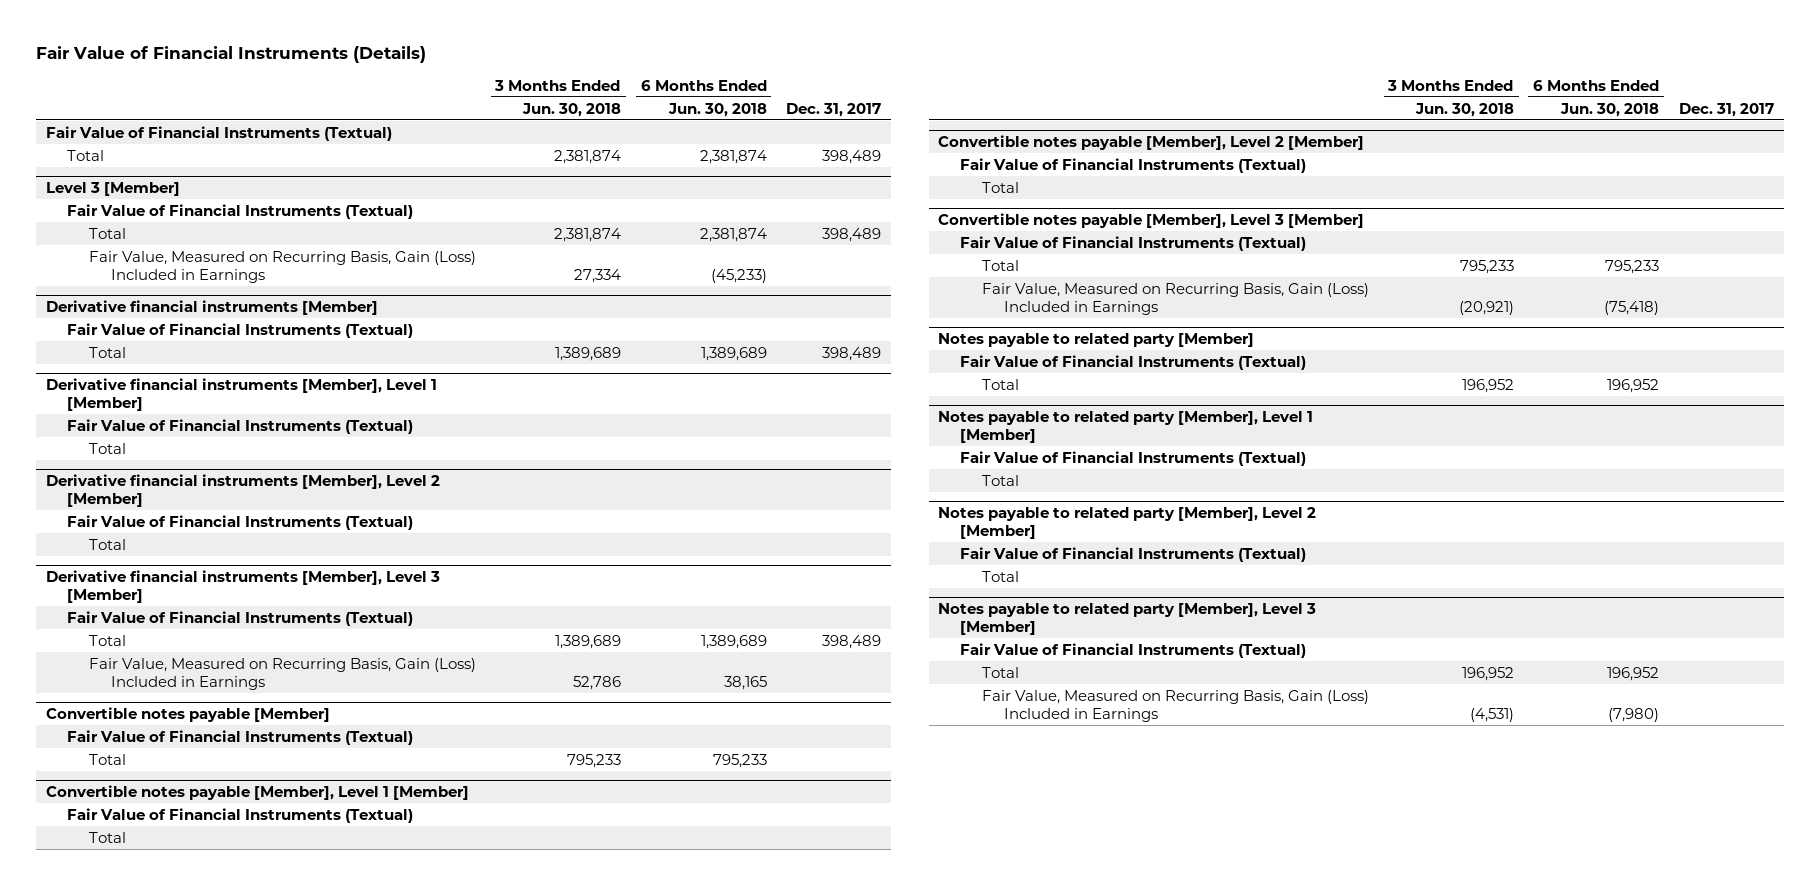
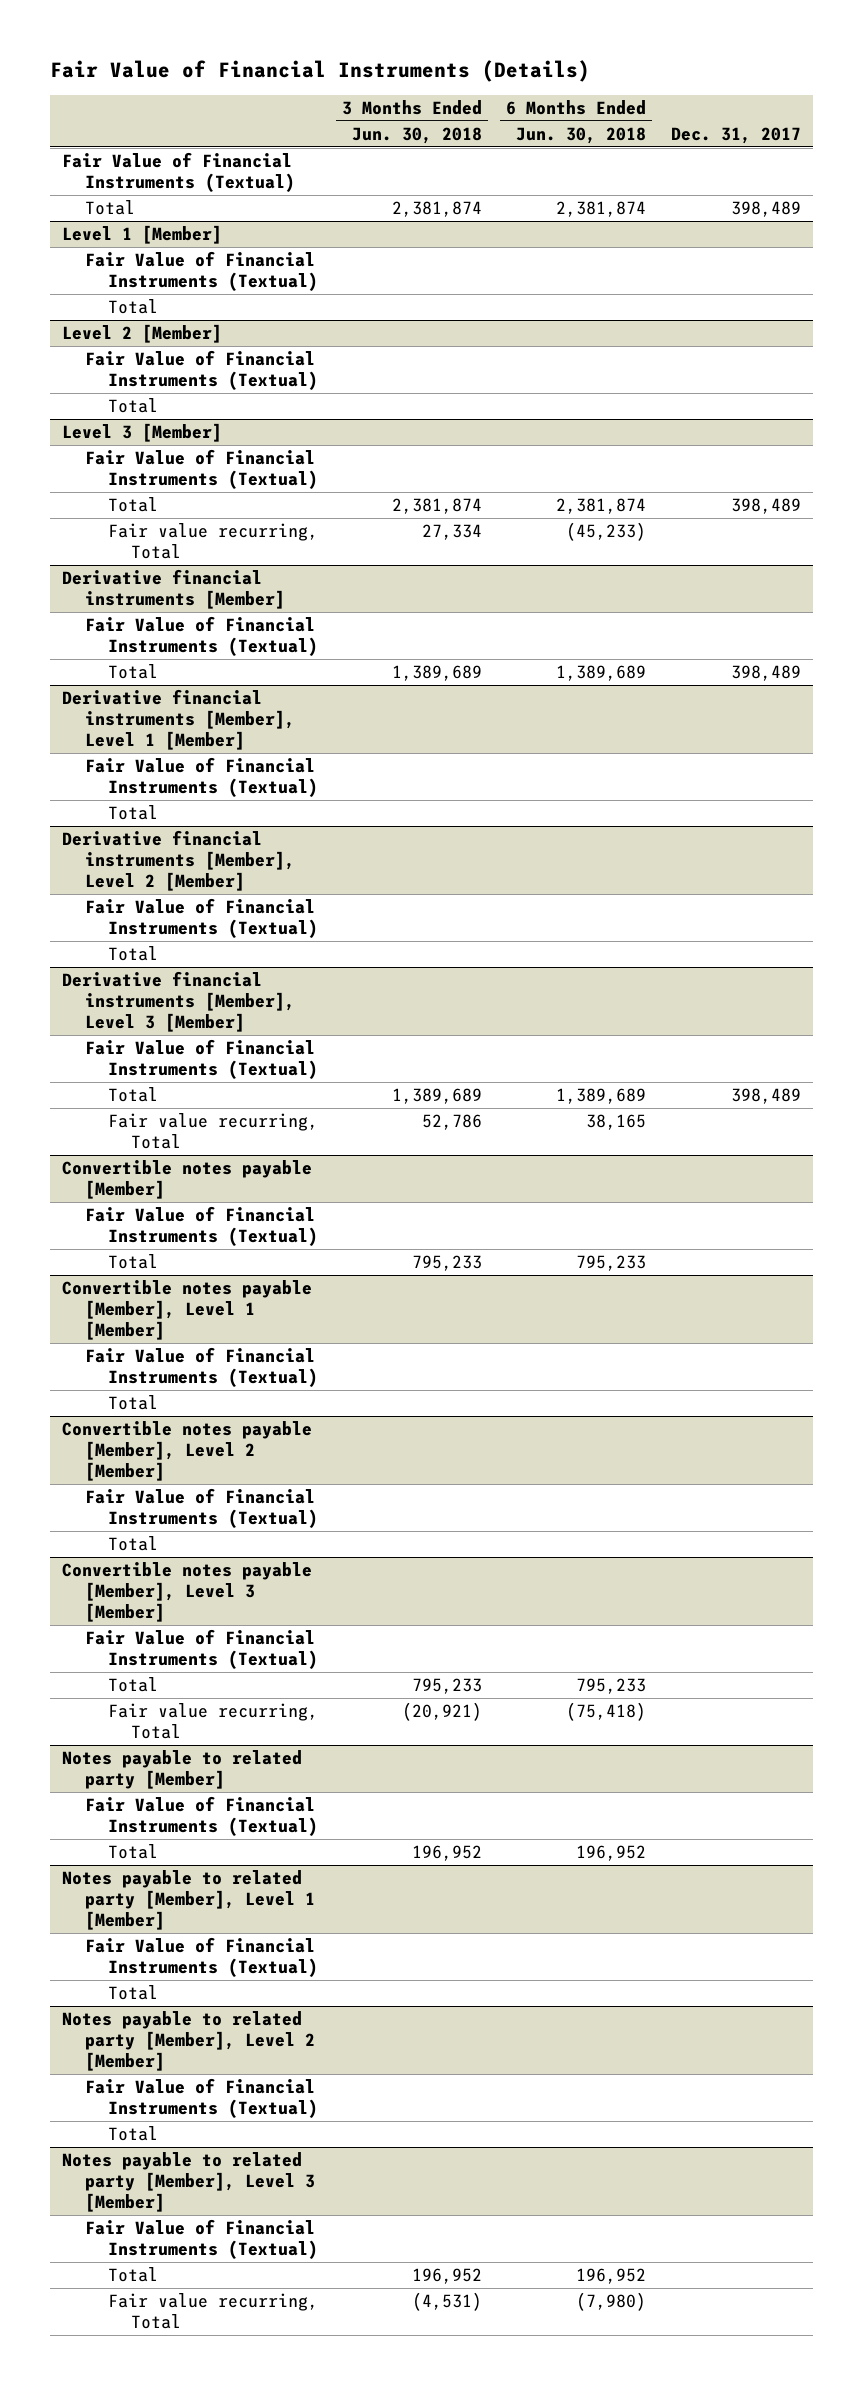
+ Level 1 [Member]
+ Fair Value of Financial Instruments (Textual)
+ Total
+ Level 2 [Member]
+ Fair Value of Financial Instruments (Textual)
+ Total
@ Level 3 [Member]
- Fair Value, Measured on Recurring Basis, Gain (Loss) Included in Earnings | 27,334 | (45,233) |
+ Fair value recurring, Total | 27,334 | (45,233) |
@ Derivative financial instruments [Member], Level 3 [Member]
- Fair Value, Measured on Recurring Basis, Gain (Loss) Included in Earnings | 52,786 | 38,165 |
+ Fair value recurring, Total | 52,786 | 38,165 |
@ Convertible notes payable [Member], Level 3 [Member]
- Fair Value, Measured on Recurring Basis, Gain (Loss) Included in Earnings | (20,921) | (75,418) |
+ Fair value recurring, Total | (20,921) | (75,418) |
@ Notes payable to related party [Member], Level 3 [Member]
- Fair Value, Measured on Recurring Basis, Gain (Loss) Included in Earnings | (4,531) | (7,980) |
+ Fair value recurring, Total | (4,531) | (7,980) |

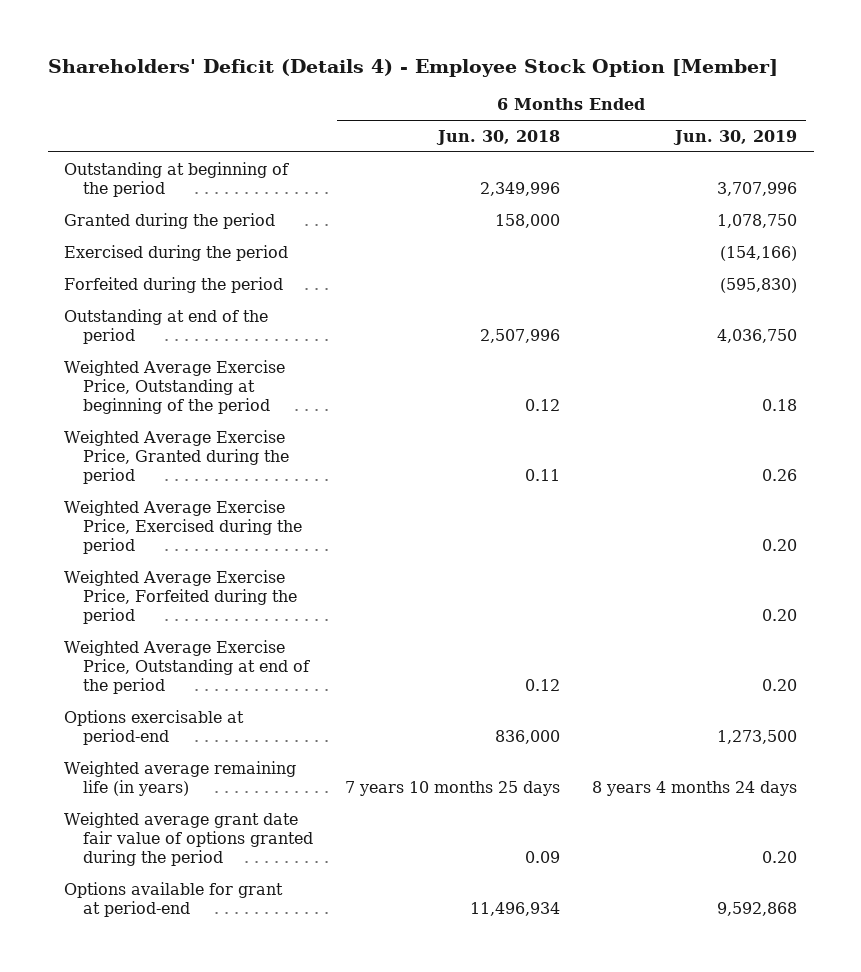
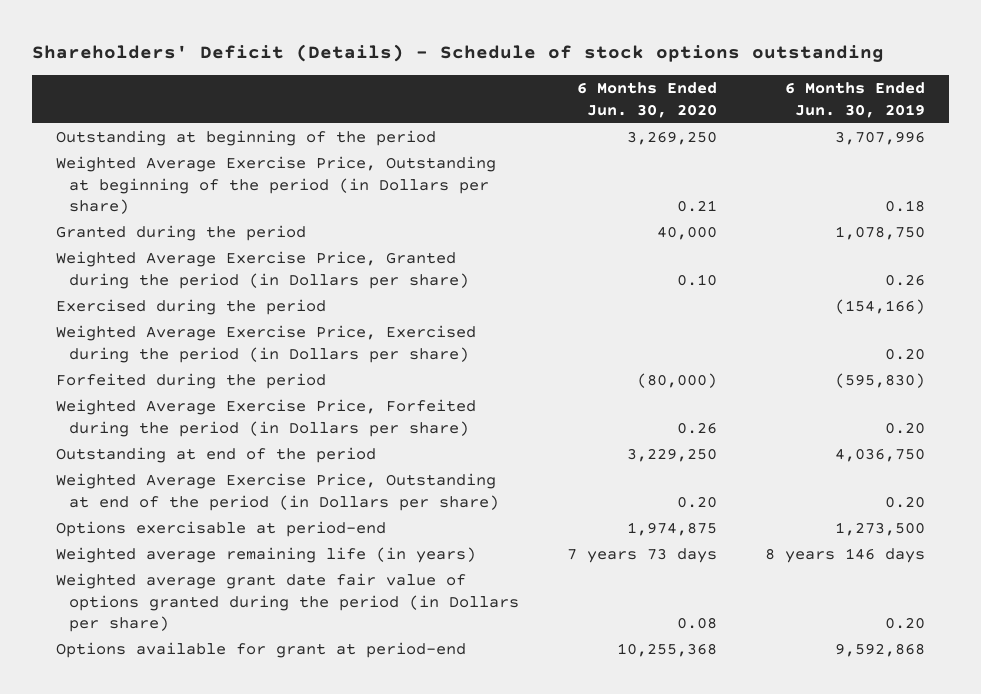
- Shareholders' Deficit (Details 4) - Employee Stock Option [Member]
+ Shareholders' Deficit (Details) - Schedule of stock options outstanding
- | 6 Months Ended Jun. 30, 2018 | 6 Months Ended Jun. 30, 2019
+ | 6 Months Ended Jun. 30, 2020 | 6 Months Ended Jun. 30, 2019
+ Weighted Average Exercise Price, Outstanding at beginning of the period (in Dollars per share) | 0.21 | 0.18
+ Weighted Average Exercise Price, Granted during the period (in Dollars per share) | 0.10 | 0.26
+ Weighted Average Exercise Price, Exercised during the period (in Dollars per share) | | 0.20
+ Weighted Average Exercise Price, Forfeited during the period (in Dollars per share) | 0.26 | 0.20
- Weighted Average Exercise Price, Outstanding at beginning of the period | 0.12 | 0.18
- Weighted Average Exercise Price, Granted during the period | 0.11 | 0.26
- Weighted Average Exercise Price, Exercised during the period | | 0.20
- Weighted Average Exercise Price, Forfeited during the period | | 0.20
- Weighted Average Exercise Price, Outstanding at end of the period | 0.12 | 0.20
+ Weighted Average Exercise Price, Outstanding at end of the period (in Dollars per share) | 0.20 | 0.20
- Weighted average remaining life (in years) | 7 years 10 months 25 days | 8 years 4 months 24 days
- Weighted average grant date fair value of options granted during the period | 0.09 | 0.20
+ Weighted average remaining life (in years) | 7 years 73 days | 8 years 146 days
+ Weighted average grant date fair value of options granted during the period (in Dollars per share) | 0.08 | 0.20

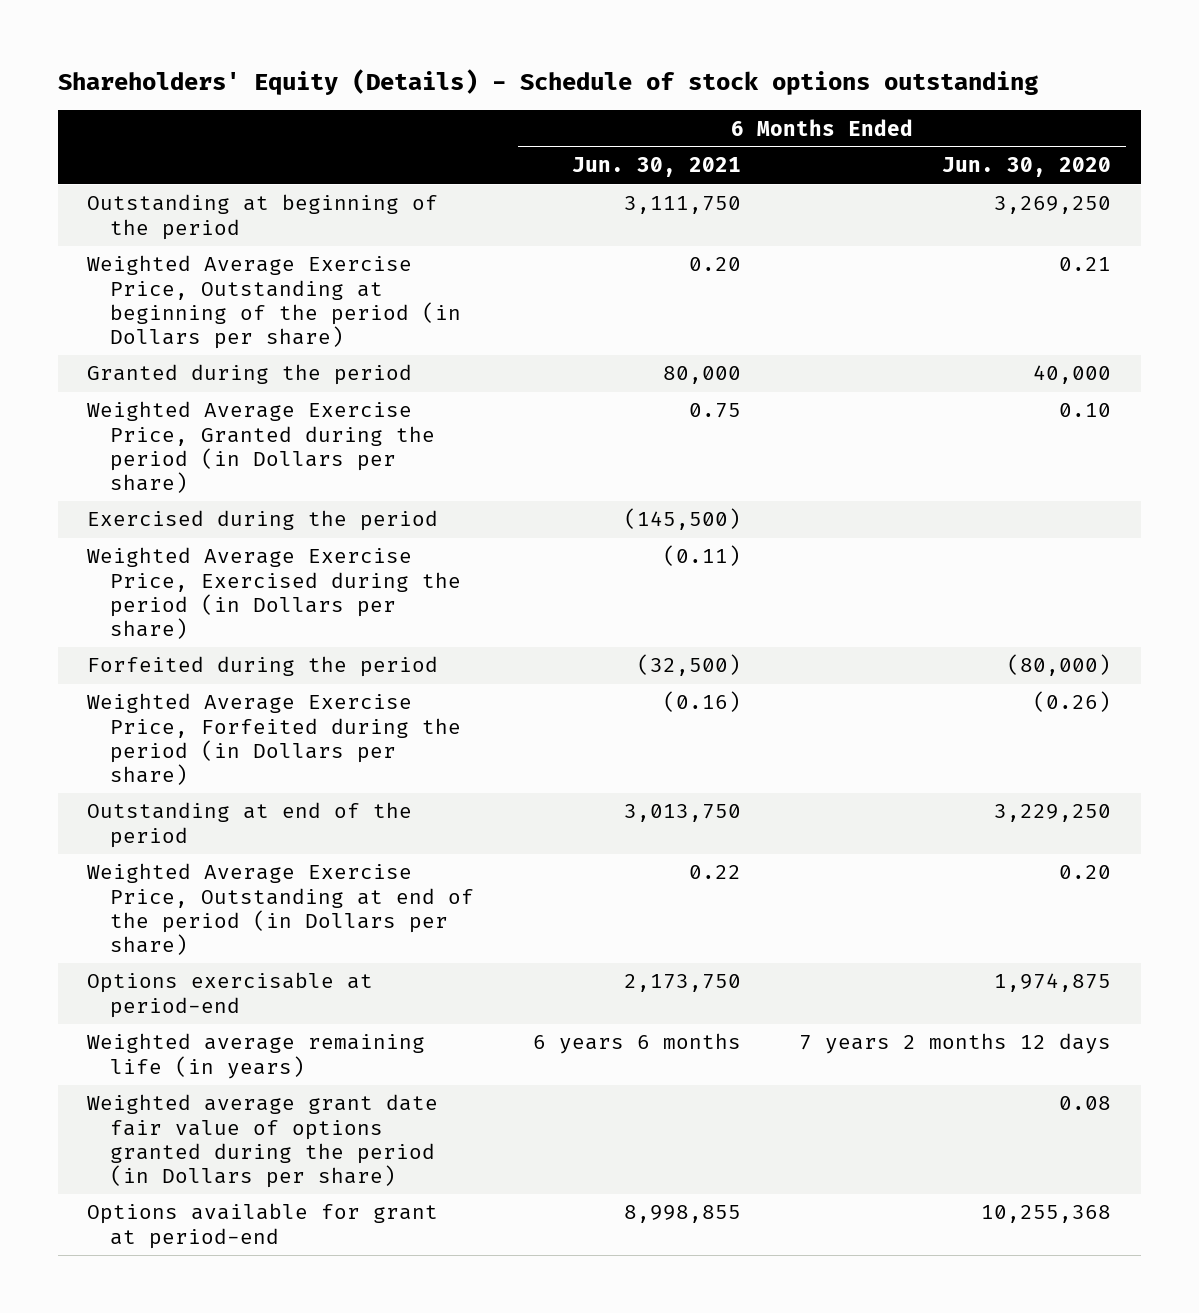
- Shareholders' Deficit (Details) - Schedule of stock options outstanding
+ Shareholders' Equity (Details) - Schedule of stock options outstanding
- | 6 Months Ended Jun. 30, 2020 | 6 Months Ended Jun. 30, 2019
+ | 6 Months Ended Jun. 30, 2021 | 6 Months Ended Jun. 30, 2020
- Weighted Average Exercise Price, Forfeited during the period (in Dollars per share) | 0.26 | 0.20
+ Weighted Average Exercise Price, Forfeited during the period (in Dollars per share) | (0.16) | (0.26)
- Weighted average remaining life (in years) | 7 years 73 days | 8 years 146 days
+ Weighted average remaining life (in years) | 6 years 6 months | 7 years 2 months 12 days

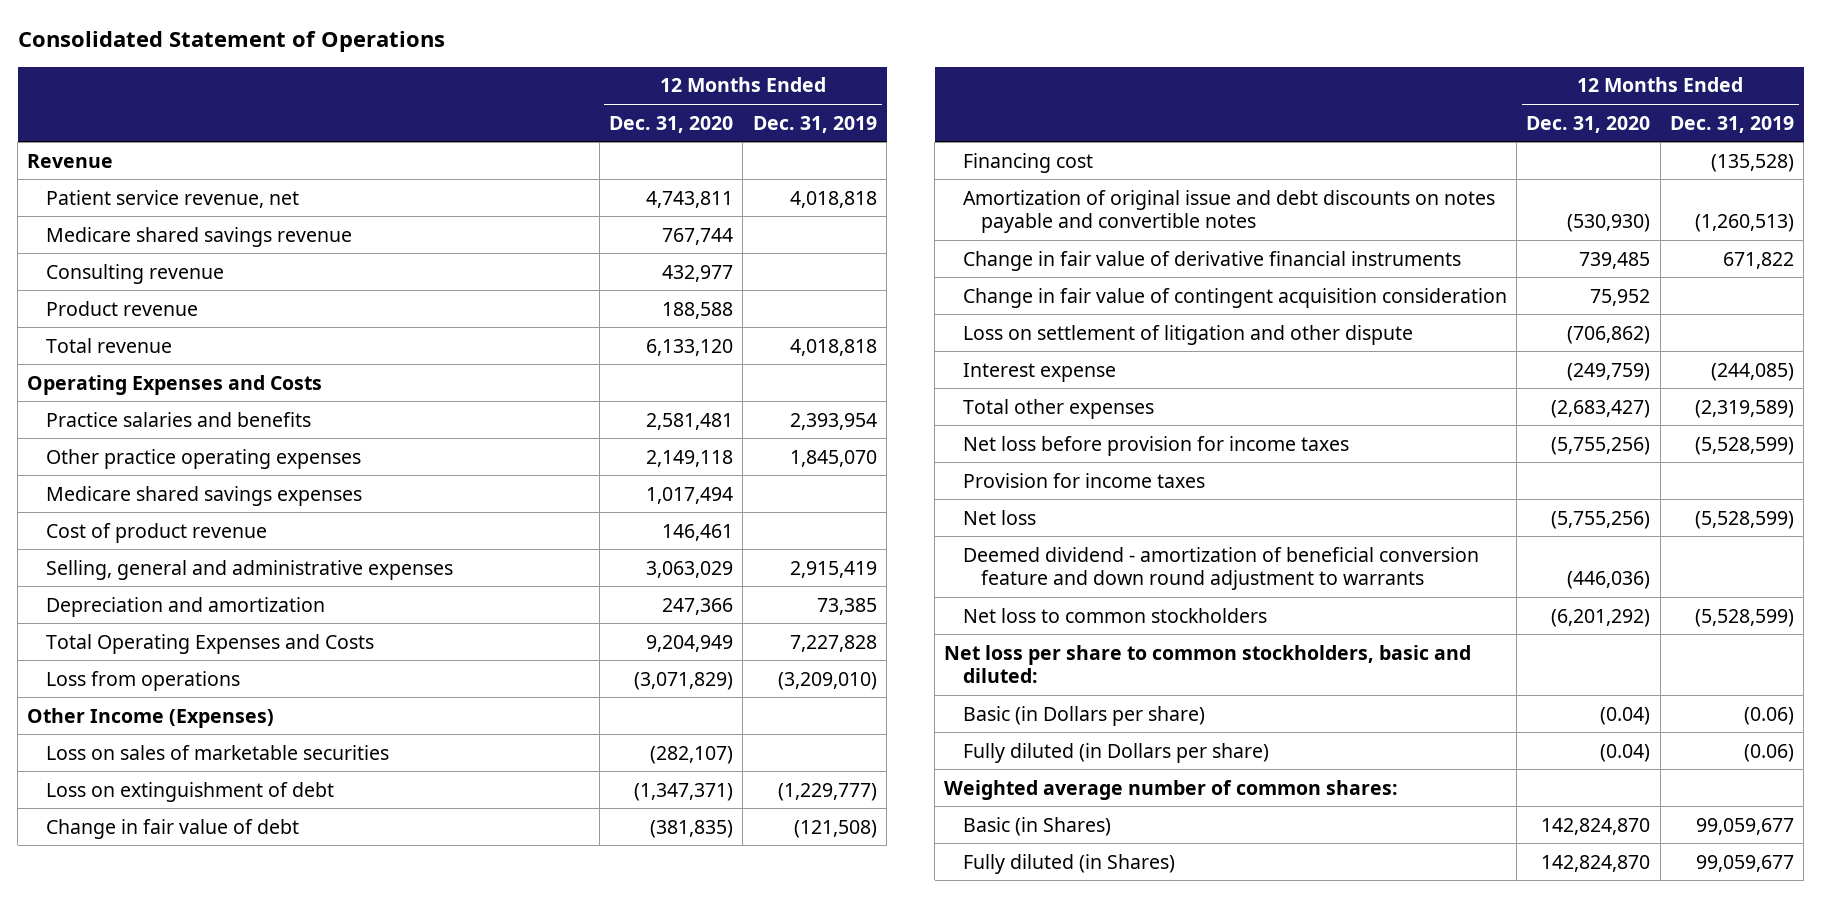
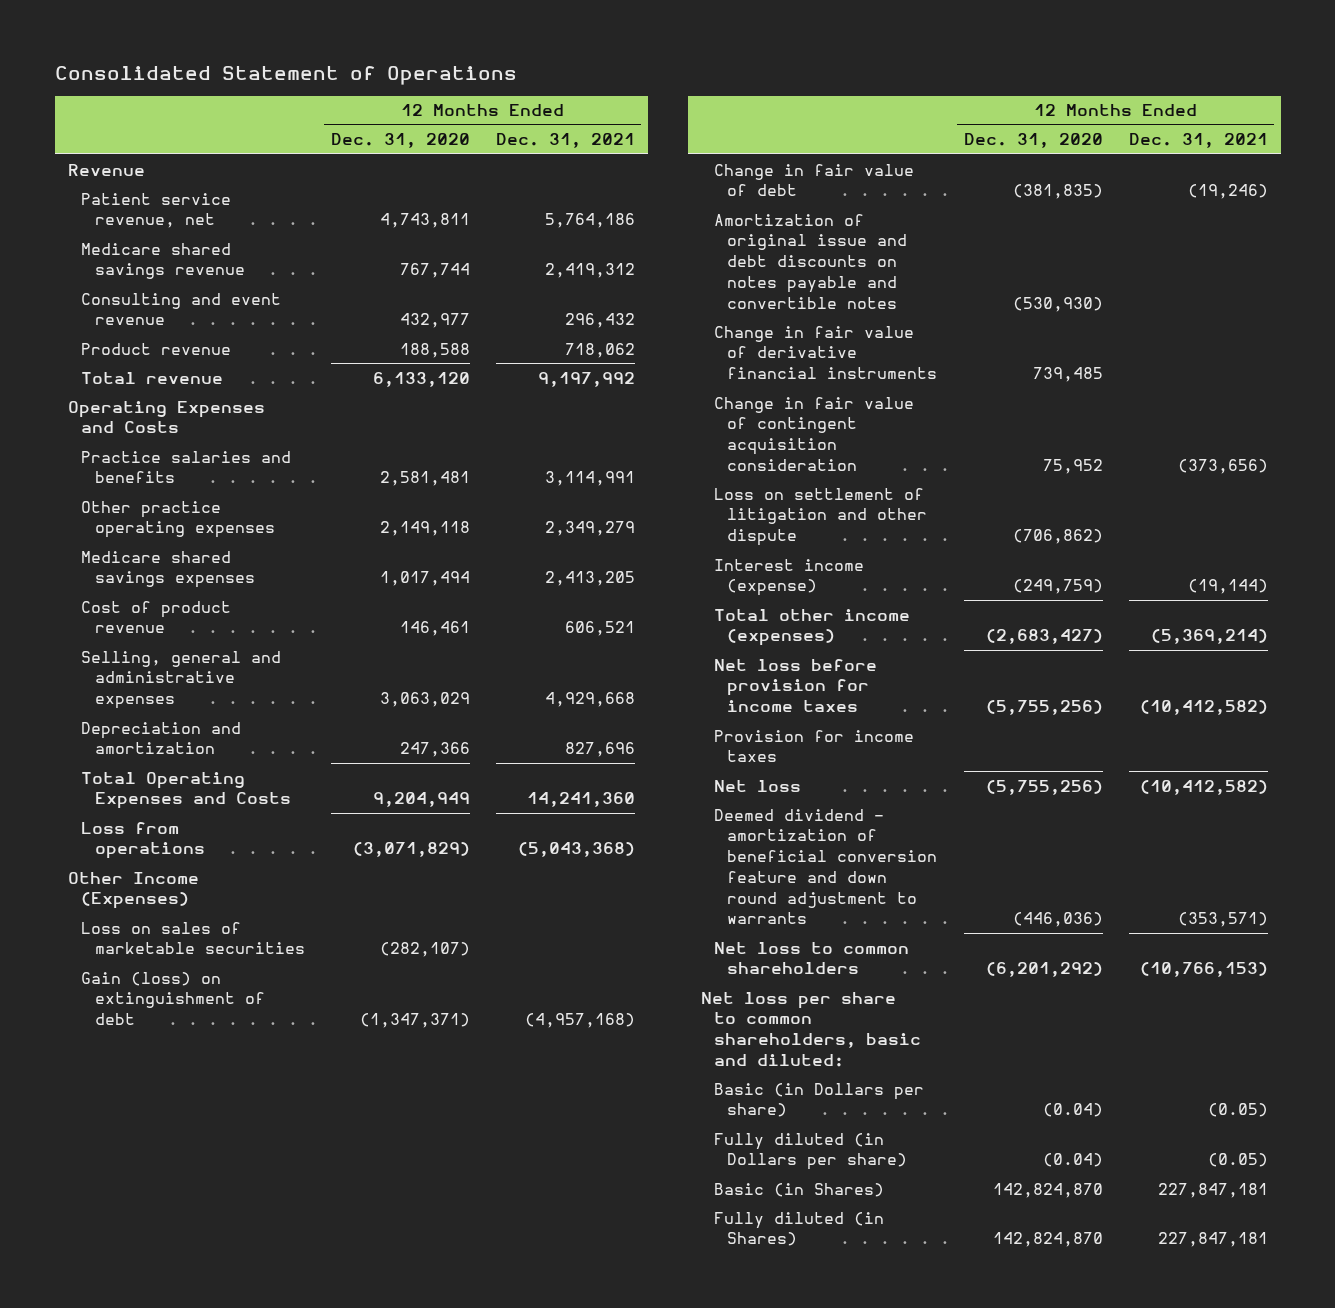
- | 12 Months Ended Dec. 31, 2020 | 12 Months Ended Dec. 31, 2019
+ | 12 Months Ended Dec. 31, 2020 | 12 Months Ended Dec. 31, 2021
- Consulting revenue | 432,977 |
+ Consulting and event revenue | 432,977 | 296,432
- Loss on extinguishment of debt | (1,347,371) | (1,229,777)
+ Gain (loss) on extinguishment of debt | (1,347,371) | (4,957,168)
- Financing cost | | (135,528)
- Interest expense | (249,759) | (244,085)
- Total other expenses | (2,683,427) | (2,319,589)
+ Interest income (expense) | (249,759) | (19,144)
+ Total other income (expenses) | (2,683,427) | (5,369,214)
- Net loss to common stockholders | (6,201,292) | (5,528,599)
- Net loss per share to common stockholders, basic and diluted:
+ Net loss to common shareholders | (6,201,292) | (10,766,153)
+ Net loss per share to common shareholders, basic and diluted:
- Weighted average number of common shares:

